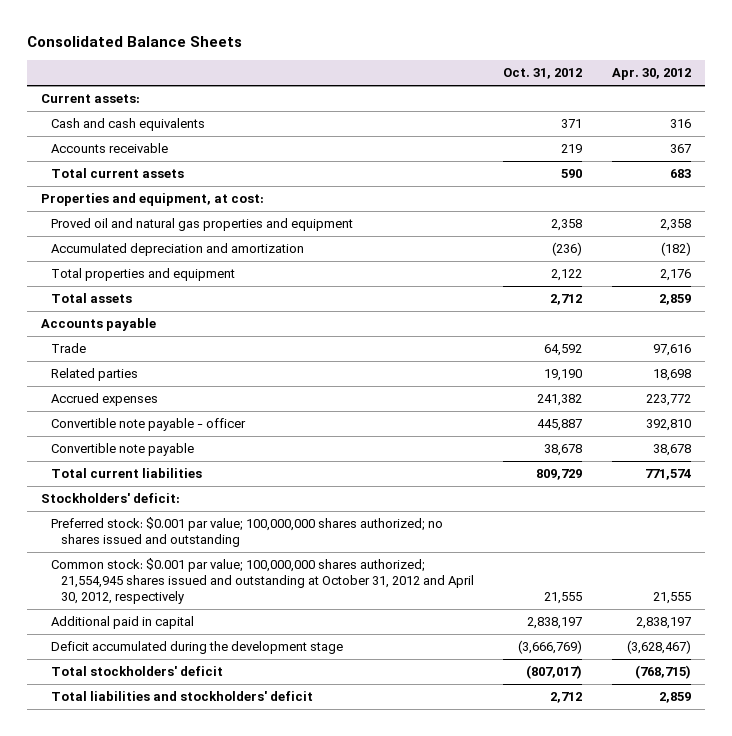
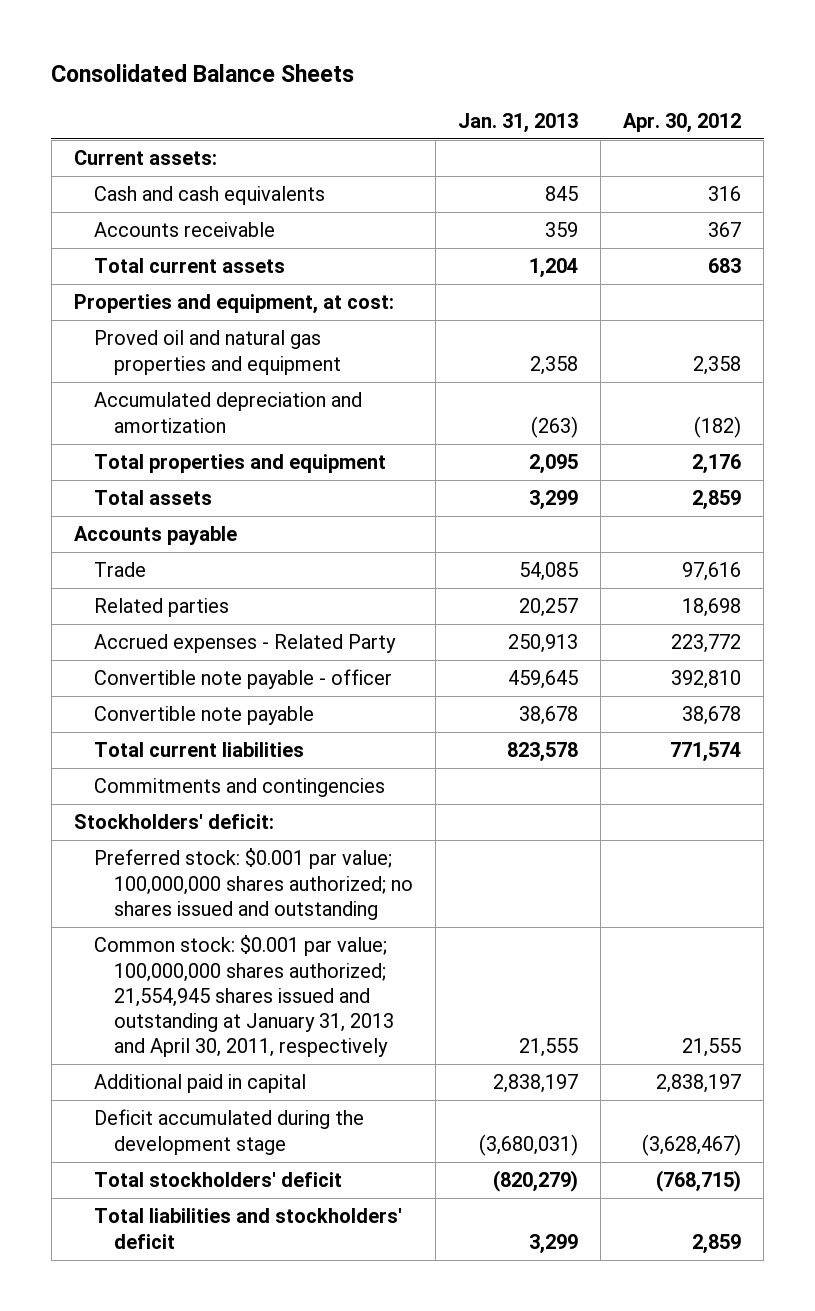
- | Oct. 31, 2012 | Apr. 30, 2012
+ | Jan. 31, 2013 | Apr. 30, 2012
- Accrued expenses | 241,382 | 223,772
+ Accrued expenses - Related Party | 250,913 | 223,772
+ Commitments and contingencies
- Common stock: $0.001 par value; 100,000,000 shares authorized; 21,554,945 shares issued and outstanding at October 31, 2012 and April 30, 2012, respectively | 21,555 | 21,555
+ Common stock: $0.001 par value; 100,000,000 shares authorized; 21,554,945 shares issued and outstanding at January 31, 2013 and April 30, 2011, respectively | 21,555 | 21,555

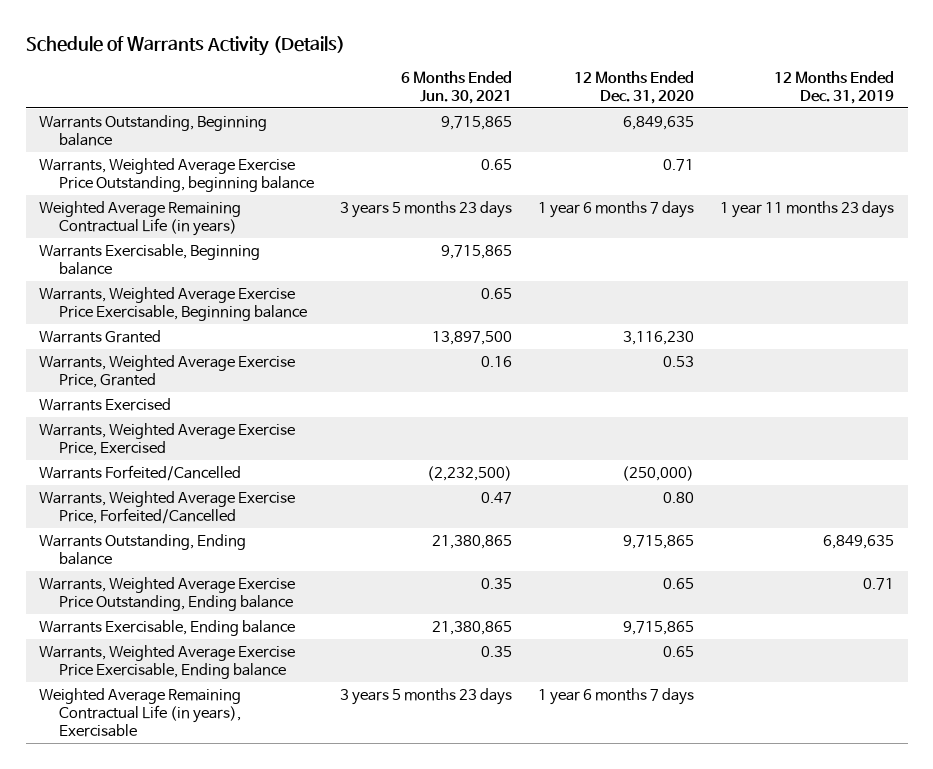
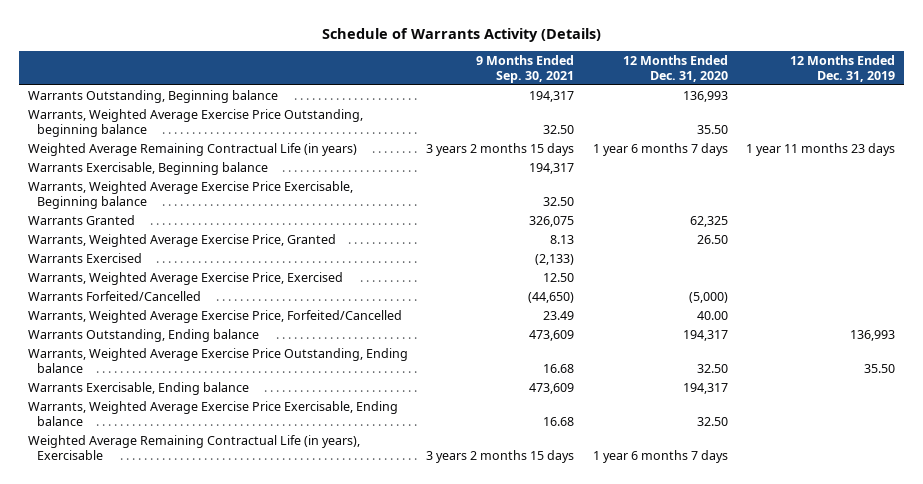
- | 6 Months Ended Jun. 30, 2021 | 12 Months Ended Dec. 31, 2020 | 12 Months Ended Dec. 31, 2019
+ | 9 Months Ended Sep. 30, 2021 | 12 Months Ended Dec. 31, 2020 | 12 Months Ended Dec. 31, 2019
- Warrants Outstanding, Beginning balance | 9,715,865 | 6,849,635 |
- Warrants, Weighted Average Exercise Price Outstanding, beginning balance | 0.65 | 0.71 |
+ Warrants Outstanding, Beginning balance | 194,317 | 136,993 |
+ Warrants, Weighted Average Exercise Price Outstanding, beginning balance | 32.50 | 35.50 |
- Warrants Granted | 13,897,500 | 3,116,230 |
- Warrants, Weighted Average Exercise Price, Granted | 0.16 | 0.53 |
+ Warrants Granted | 326,075 | 62,325 |
+ Warrants, Weighted Average Exercise Price, Granted | 8.13 | 26.50 |
- Warrants Forfeited/Cancelled | (2,232,500) | (250,000) |
- Warrants, Weighted Average Exercise Price, Forfeited/Cancelled | 0.47 | 0.80 |
- Warrants Outstanding, Ending balance | 21,380,865 | 9,715,865 | 6,849,635
- Warrants, Weighted Average Exercise Price Outstanding, Ending balance | 0.35 | 0.65 | 0.71
- Warrants Exercisable, Ending balance | 21,380,865 | 9,715,865 |
- Warrants, Weighted Average Exercise Price Exercisable, Ending balance | 0.35 | 0.65 |
+ Warrants Forfeited/Cancelled | (44,650) | (5,000) |
+ Warrants, Weighted Average Exercise Price, Forfeited/Cancelled | 23.49 | 40.00 |
+ Warrants Outstanding, Ending balance | 473,609 | 194,317 | 136,993
+ Warrants, Weighted Average Exercise Price Outstanding, Ending balance | 16.68 | 32.50 | 35.50
+ Warrants Exercisable, Ending balance | 473,609 | 194,317 |
+ Warrants, Weighted Average Exercise Price Exercisable, Ending balance | 16.68 | 32.50 |

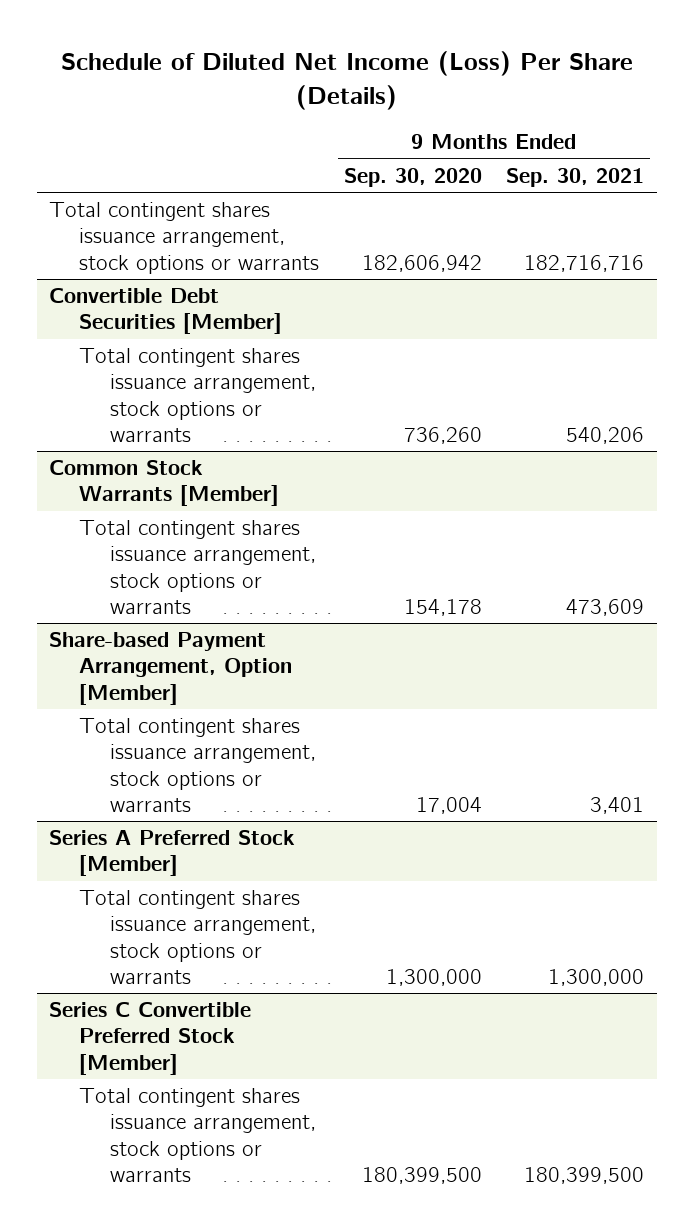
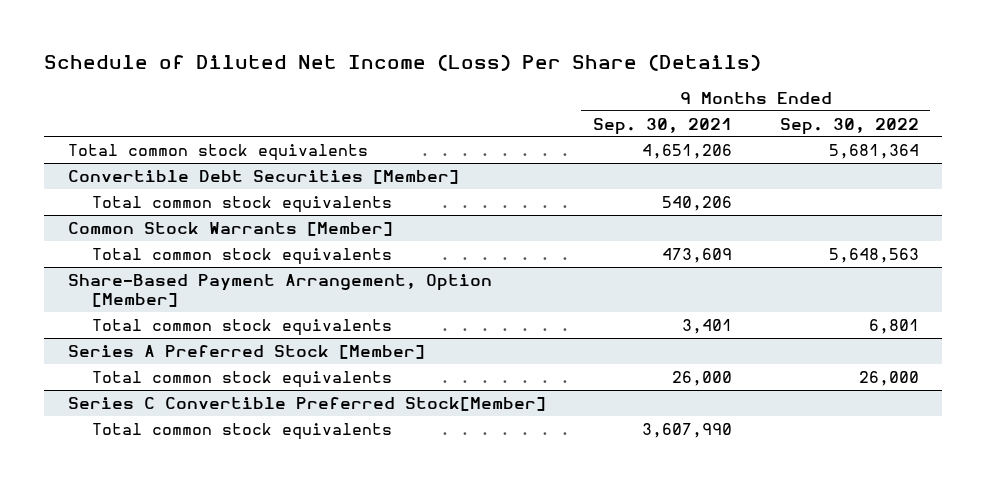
- | 9 Months Ended Sep. 30, 2020 | 9 Months Ended Sep. 30, 2021
+ | 9 Months Ended Sep. 30, 2021 | 9 Months Ended Sep. 30, 2022
- Total contingent shares issuance arrangement, stock options or warrants | 182,606,942 | 182,716,716
+ Total common stock equivalents | 4,651,206 | 5,681,364
@ Convertible Debt Securities [Member]
- Total contingent shares issuance arrangement, stock options or warrants | 736,260 | 540,206
+ Total common stock equivalents | 540,206 |
@ Common Stock Warrants [Member]
- Total contingent shares issuance arrangement, stock options or warrants | 154,178 | 473,609
- Share-based Payment Arrangement, Option [Member]
- Total contingent shares issuance arrangement, stock options or warrants | 17,004 | 3,401
@ Common Stock Warrants [Member]
+ Total common stock equivalents | 473,609 | 5,648,563
+ Share-Based Payment Arrangement, Option [Member]
+ Total common stock equivalents | 3,401 | 6,801
@ Series A Preferred Stock [Member]
- Total contingent shares issuance arrangement, stock options or warrants | 1,300,000 | 1,300,000
- Series C Convertible Preferred Stock [Member]
- Total contingent shares issuance arrangement, stock options or warrants | 180,399,500 | 180,399,500
@ Series A Preferred Stock [Member]
+ Total common stock equivalents | 26,000 | 26,000
+ Series C Convertible Preferred Stock[Member]
+ Total common stock equivalents | 3,607,990 |

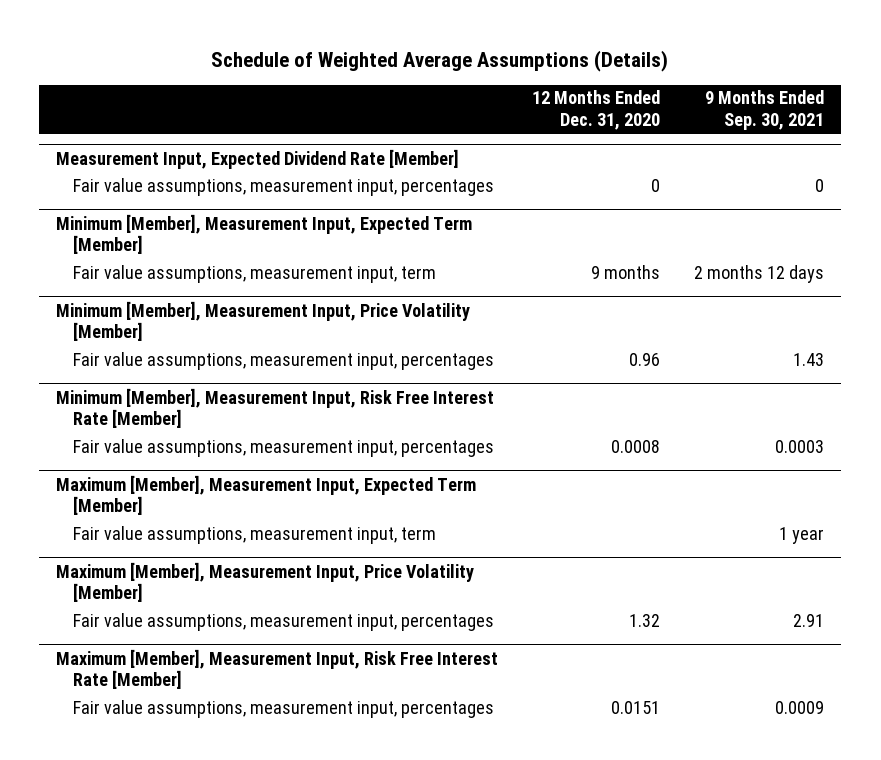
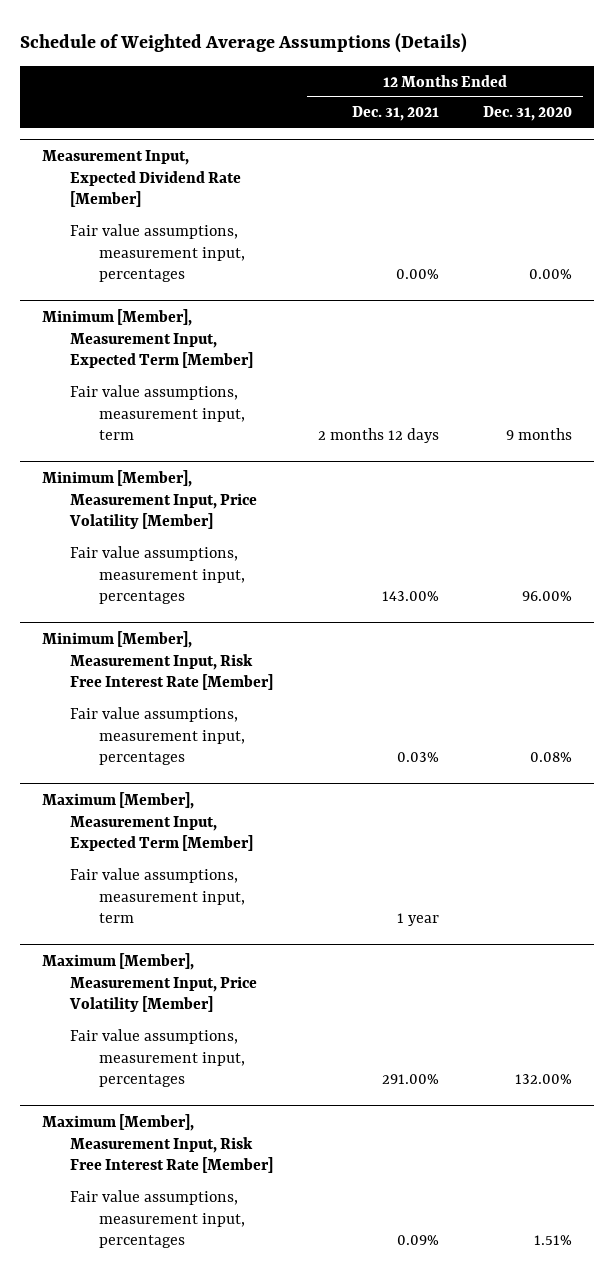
- | 12 Months Ended Dec. 31, 2020 | 9 Months Ended Sep. 30, 2021
+ | 12 Months Ended Dec. 31, 2021 | 12 Months Ended Dec. 31, 2020
@ Measurement Input, Expected Dividend Rate [Member]
- Fair value assumptions, measurement input, percentages | 0 | 0
+ Fair value assumptions, measurement input, percentages | 0.00% | 0.00%
@ Minimum [Member], Measurement Input, Price Volatility [Member]
- Fair value assumptions, measurement input, percentages | 0.96 | 1.43
+ Fair value assumptions, measurement input, percentages | 143.00% | 96.00%
@ Minimum [Member], Measurement Input, Risk Free Interest Rate [Member]
- Fair value assumptions, measurement input, percentages | 0.0008 | 0.0003
+ Fair value assumptions, measurement input, percentages | 0.03% | 0.08%
@ Maximum [Member], Measurement Input, Price Volatility [Member]
- Fair value assumptions, measurement input, percentages | 1.32 | 2.91
+ Fair value assumptions, measurement input, percentages | 291.00% | 132.00%
@ Maximum [Member], Measurement Input, Risk Free Interest Rate [Member]
- Fair value assumptions, measurement input, percentages | 0.0151 | 0.0009
+ Fair value assumptions, measurement input, percentages | 0.09% | 1.51%

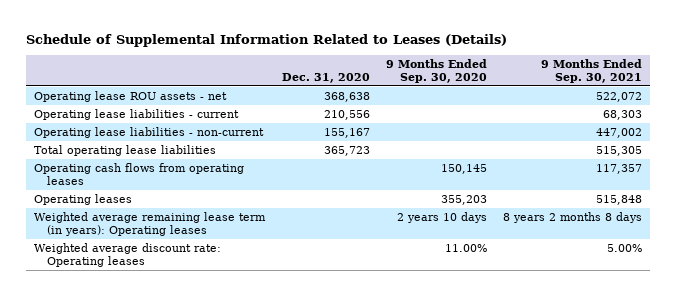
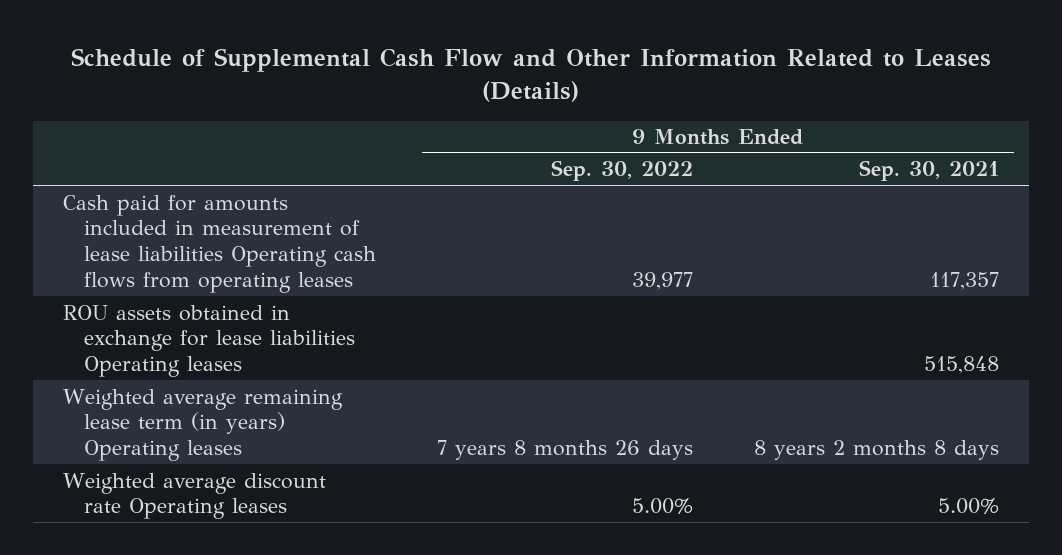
- Schedule of Supplemental Information Related to Leases (Details)
+ Schedule of Supplemental Cash Flow and Other Information Related to Leases (Details)
- | Dec. 31, 2020 | 9 Months Ended Sep. 30, 2020 | 9 Months Ended Sep. 30, 2021
+ | 9 Months Ended Sep. 30, 2022 | 9 Months Ended Sep. 30, 2021
- Operating lease ROU assets - net | 368,638 | | 522,072
- Operating lease liabilities - current | 210,556 | | 68,303
- Operating lease liabilities - non-current | 155,167 | | 447,002
- Total operating lease liabilities | 365,723 | | 515,305
- Operating cash flows from operating leases | | 150,145 | 117,357
- Operating leases | | 355,203 | 515,848
- Weighted average remaining lease term (in years): Operating leases | | 2 years 10 days | 8 years 2 months 8 days
- Weighted average discount rate: Operating leases | | 11.00% | 5.00%
+ Cash paid for amounts included in measurement of lease liabilities Operating cash flows from operating leases | 39,977 | 117,357
+ ROU assets obtained in exchange for lease liabilities Operating leases | | 515,848
+ Weighted average remaining lease term (in years) Operating leases | 7 years 8 months 26 days | 8 years 2 months 8 days
+ Weighted average discount rate Operating leases | 5.00% | 5.00%

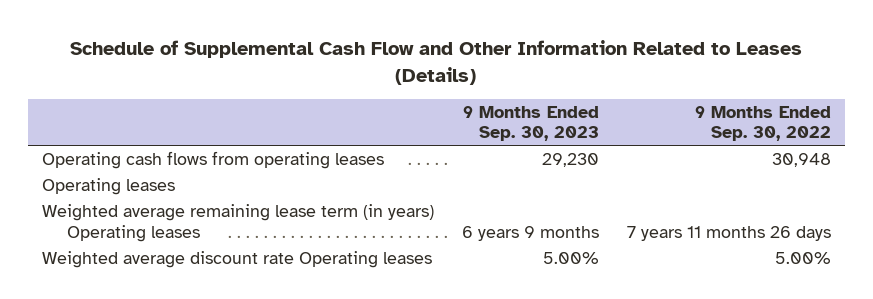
- | 9 Months Ended Sep. 30, 2022 | 9 Months Ended Sep. 30, 2021
+ | 9 Months Ended Sep. 30, 2023 | 9 Months Ended Sep. 30, 2022
- Cash paid for amounts included in measurement of lease liabilities Operating cash flows from operating leases | 39,977 | 117,357
- ROU assets obtained in exchange for lease liabilities Operating leases | | 515,848
- Weighted average remaining lease term (in years) Operating leases | 7 years 8 months 26 days | 8 years 2 months 8 days
+ Operating cash flows from operating leases | 29,230 | 30,948
+ Operating leases
+ Weighted average remaining lease term (in years) Operating leases | 6 years 9 months | 7 years 11 months 26 days

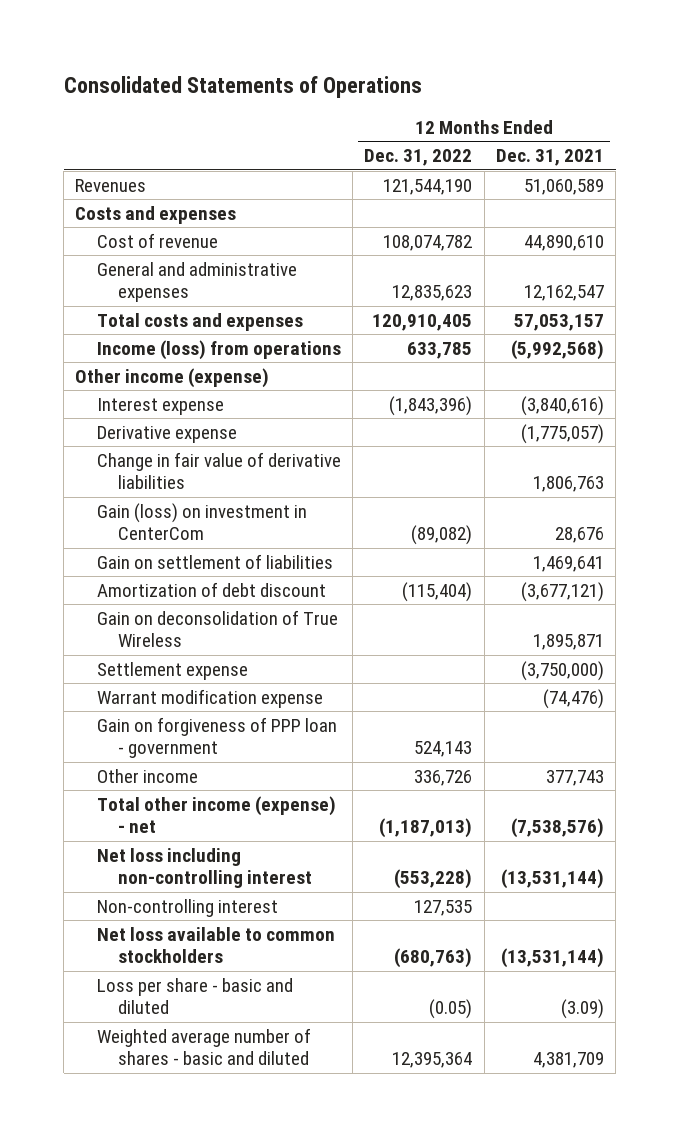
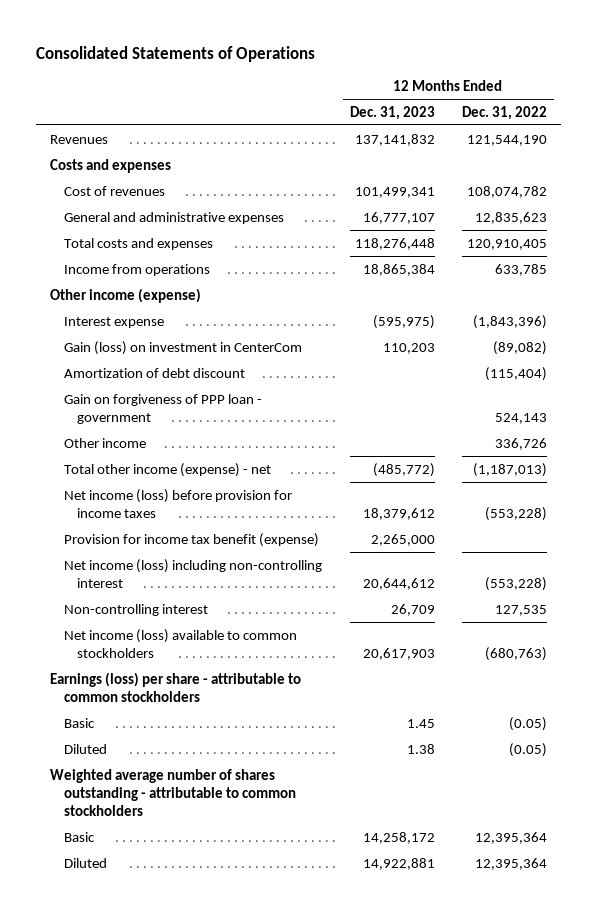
- | 12 Months Ended Dec. 31, 2022 | 12 Months Ended Dec. 31, 2021
+ | 12 Months Ended Dec. 31, 2023 | 12 Months Ended Dec. 31, 2022
- Cost of revenue | 108,074,782 | 44,890,610
+ Cost of revenues | 101,499,341 | 108,074,782
- Income (loss) from operations | 633,785 | (5,992,568)
+ Income from operations | 18,865,384 | 633,785
- Derivative expense | | (1,775,057)
- Change in fair value of derivative liabilities | | 1,806,763
- Gain on settlement of liabilities | | 1,469,641
- Gain on deconsolidation of True Wireless | | 1,895,871
- Settlement expense | | (3,750,000)
- Warrant modification expense | | (74,476)
- Net loss including non-controlling interest | (553,228) | (13,531,144)
+ Net income (loss) before provision for income taxes | 18,379,612 | (553,228)
+ Provision for income tax benefit (expense) | 2,265,000 |
+ Net income (loss) including non-controlling interest | 20,644,612 | (553,228)
- Net loss available to common stockholders | (680,763) | (13,531,144)
- Loss per share - basic and diluted | (0.05) | (3.09)
- Weighted average number of shares - basic and diluted | 12,395,364 | 4,381,709
+ Net income (loss) available to common stockholders | 20,617,903 | (680,763)
+ Earnings (loss) per share - attributable to common stockholders
+ Basic | 1.45 | (0.05)
+ Diluted | 1.38 | (0.05)
+ Weighted average number of shares outstanding - attributable to common stockholders
+ Basic | 14,258,172 | 12,395,364
+ Diluted | 14,922,881 | 12,395,364

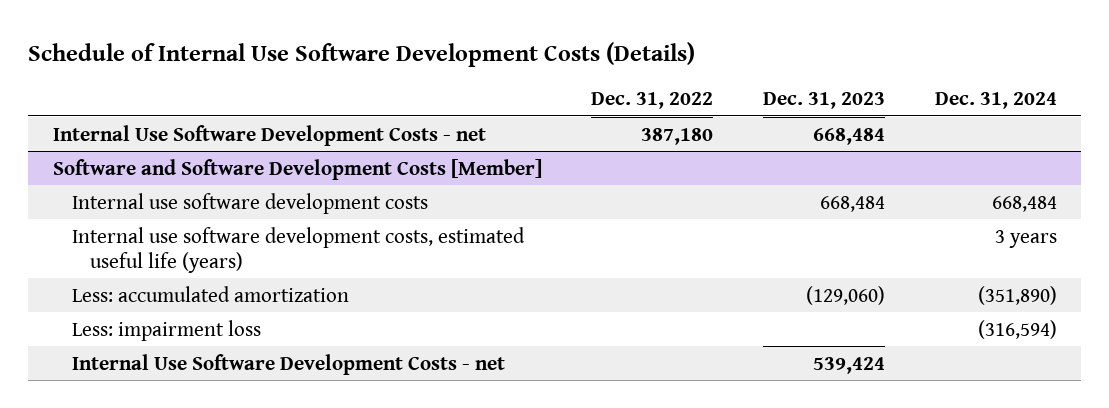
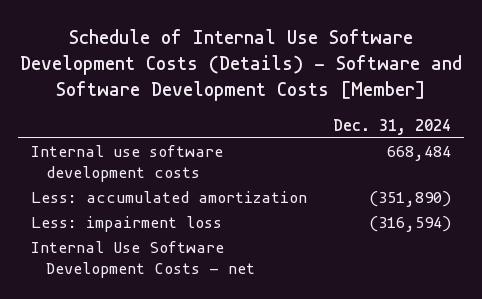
- Schedule of Internal Use Software Development Costs (Details)
+ Schedule of Internal Use Software Development Costs (Details) - Software and Software Development Costs [Member]
- | Dec. 31, 2022 | Dec. 31, 2023 | Dec. 31, 2024
+ | Dec. 31, 2024
- Internal Use Software Development Costs - net | 387,180 | 668,484 |
- Software and Software Development Costs [Member]
- Internal use software development costs, estimated useful life (years) | | | 3 years

